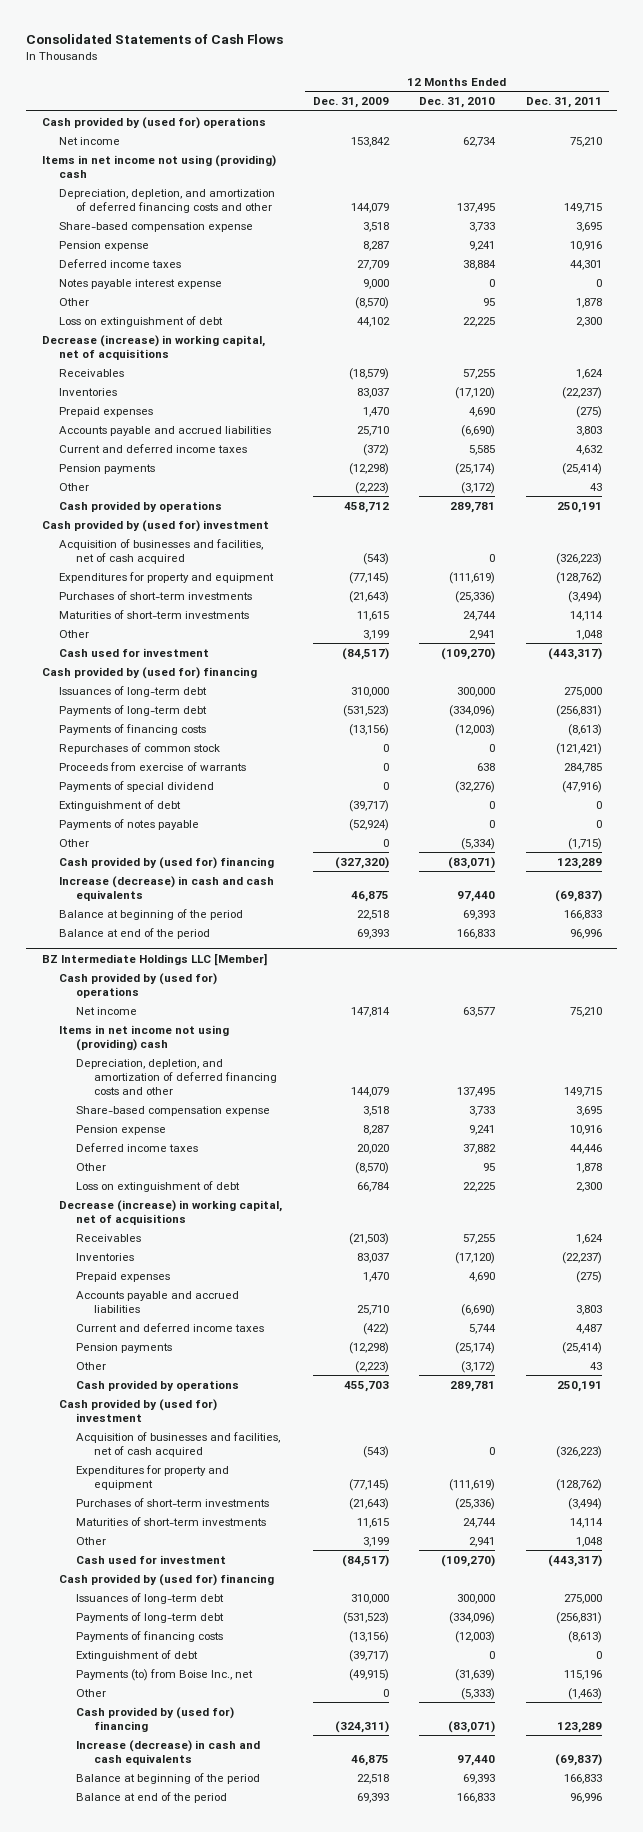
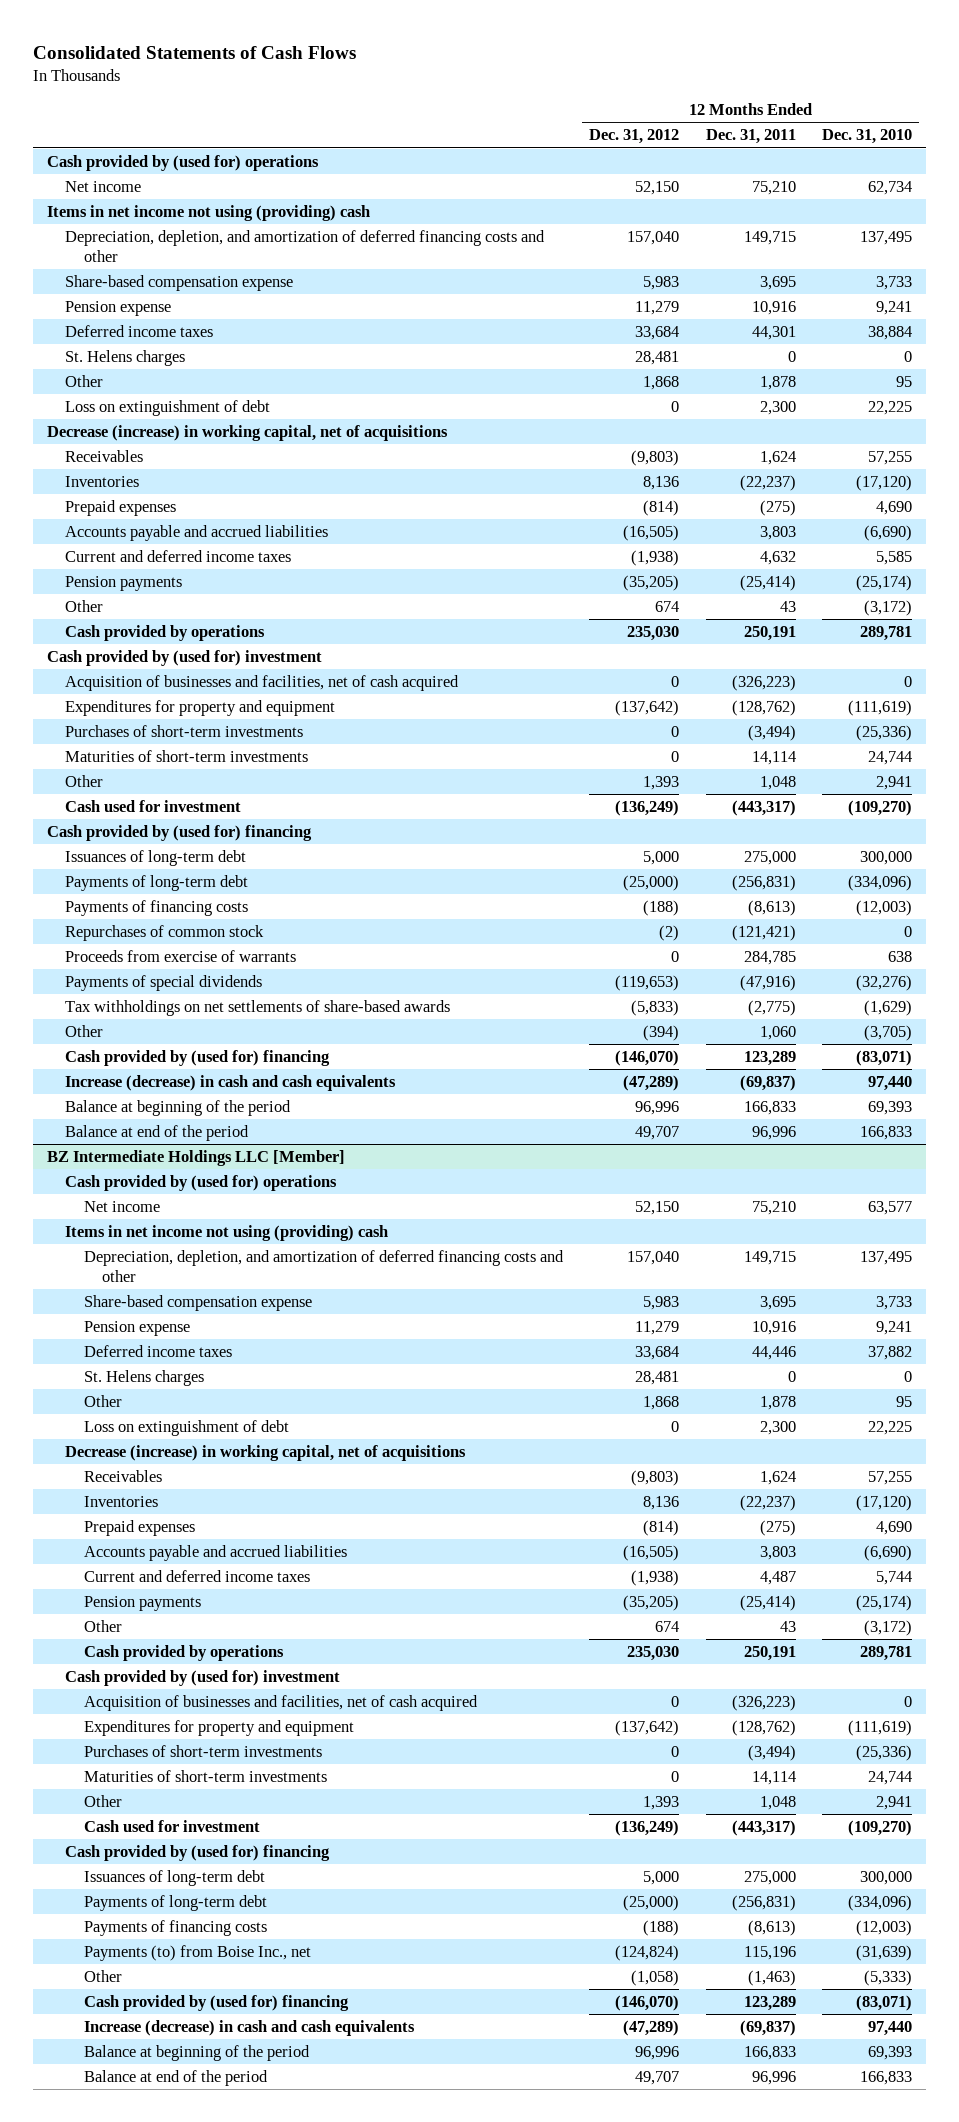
- | 12 Months Ended Dec. 31, 2009 | 12 Months Ended Dec. 31, 2010 | 12 Months Ended Dec. 31, 2011
+ | 12 Months Ended Dec. 31, 2012 | 12 Months Ended Dec. 31, 2011 | 12 Months Ended Dec. 31, 2010
- Notes payable interest expense | 9,000 | 0 | 0
+ St. Helens charges | 28,481 | 0 | 0
- Payments of special dividend | 0 | (32,276) | (47,916)
- Extinguishment of debt | (39,717) | 0 | 0
- Payments of notes payable | (52,924) | 0 | 0
- Other | 0 | (5,334) | (1,715)
+ Payments of special dividends | (119,653) | (47,916) | (32,276)
+ Tax withholdings on net settlements of share-based awards | (5,833) | (2,775) | (1,629)
+ Other | (394) | 1,060 | (3,705)
@ BZ Intermediate Holdings LLC [Member]
+ St. Helens charges | 28,481 | 0 | 0
- Extinguishment of debt | (39,717) | 0 | 0

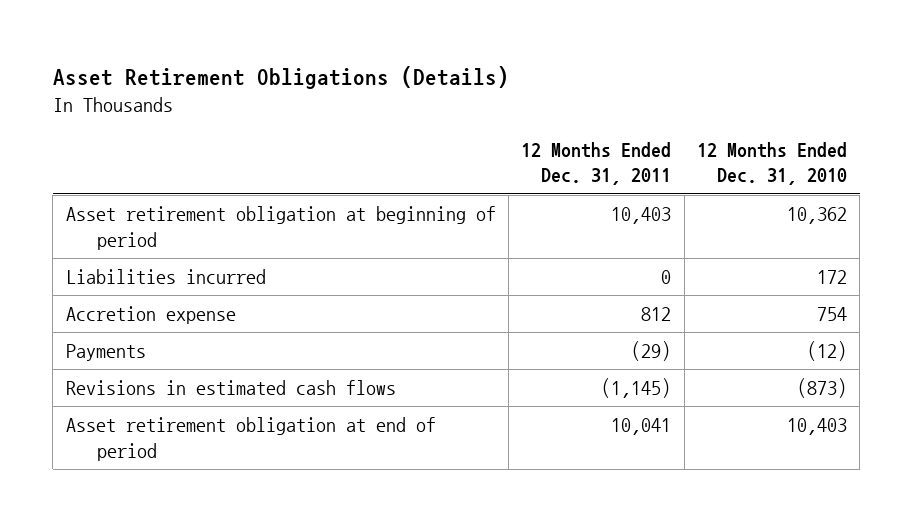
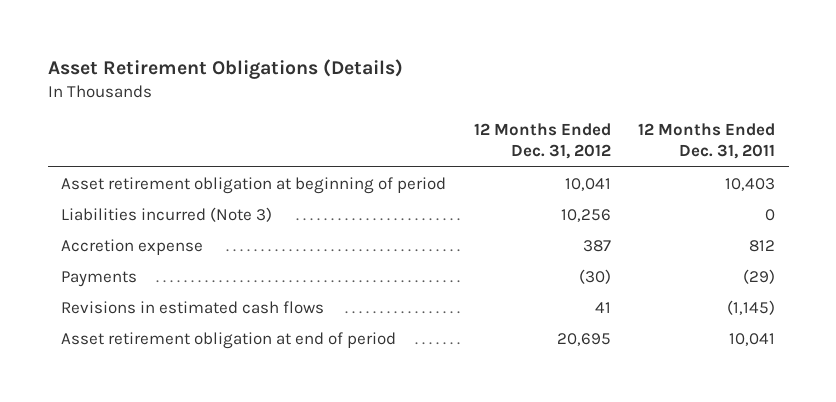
- | 12 Months Ended Dec. 31, 2011 | 12 Months Ended Dec. 31, 2010
+ | 12 Months Ended Dec. 31, 2012 | 12 Months Ended Dec. 31, 2011
- Liabilities incurred | 0 | 172
+ Liabilities incurred (Note 3) | 10,256 | 0

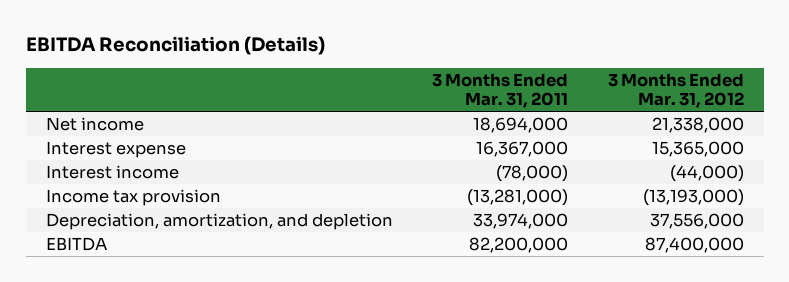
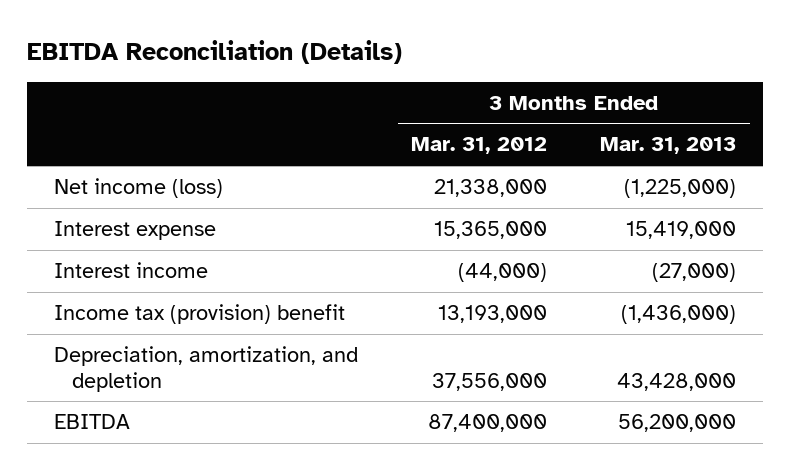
- | 3 Months Ended Mar. 31, 2011 | 3 Months Ended Mar. 31, 2012
+ | 3 Months Ended Mar. 31, 2012 | 3 Months Ended Mar. 31, 2013
- Net income | 18,694,000 | 21,338,000
+ Net income (loss) | 21,338,000 | (1,225,000)
- Income tax provision | (13,281,000) | (13,193,000)
+ Income tax (provision) benefit | 13,193,000 | (1,436,000)

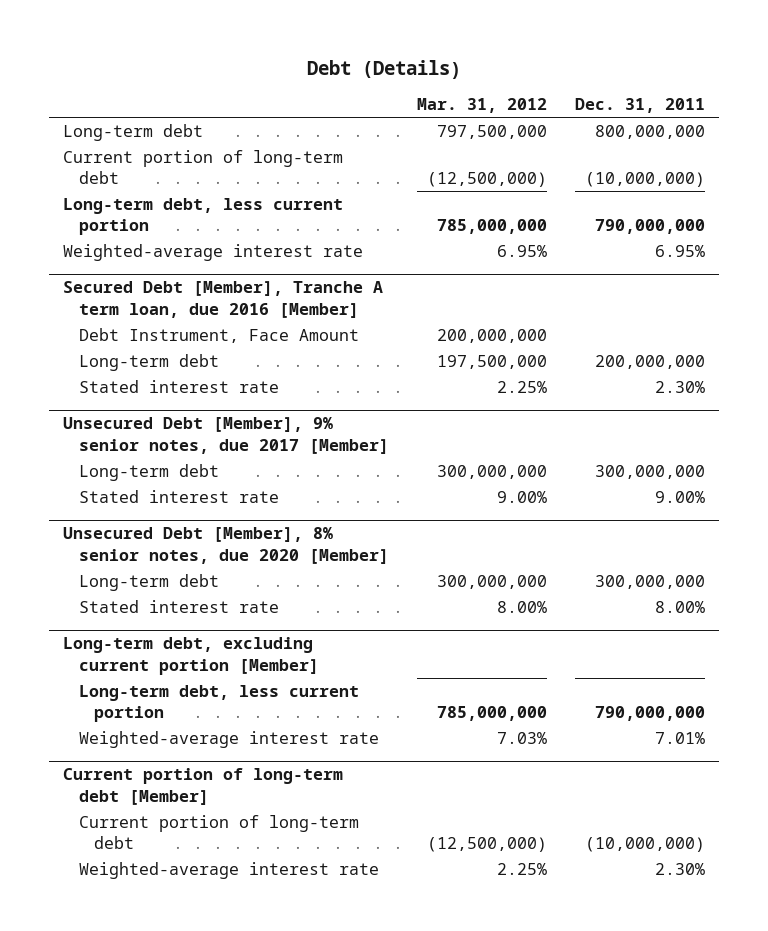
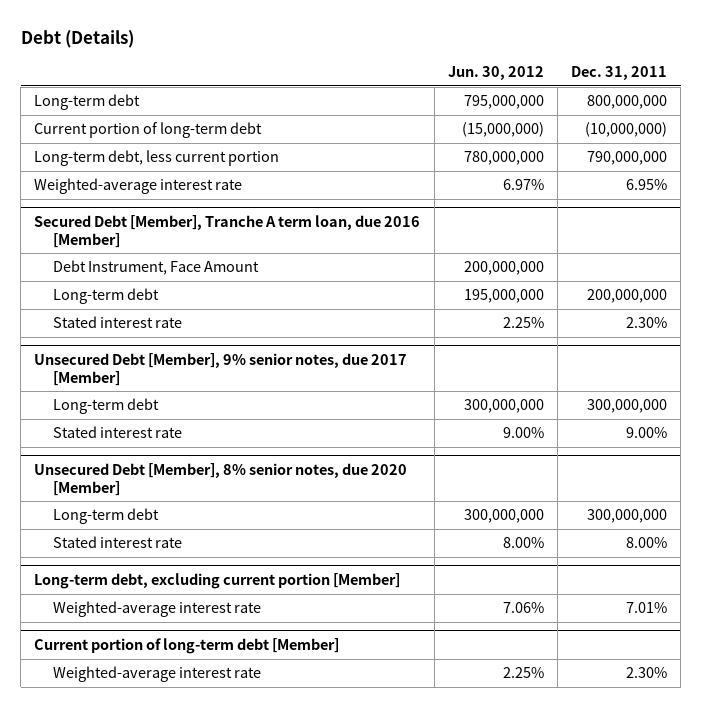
- | Mar. 31, 2012 | Dec. 31, 2011
+ | Jun. 30, 2012 | Dec. 31, 2011
@ Long-term debt, excluding current portion [Member]
- Long-term debt, less current portion | 785,000,000 | 790,000,000
@ Current portion of long-term debt [Member]
- Current portion of long-term debt | (12,500,000) | (10,000,000)

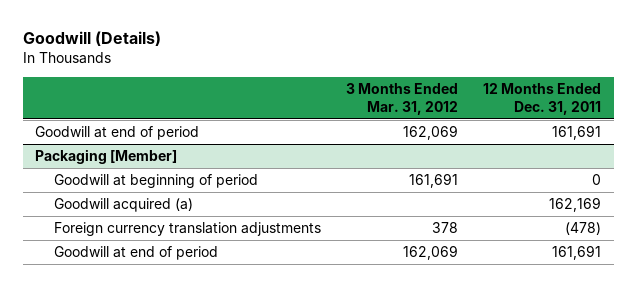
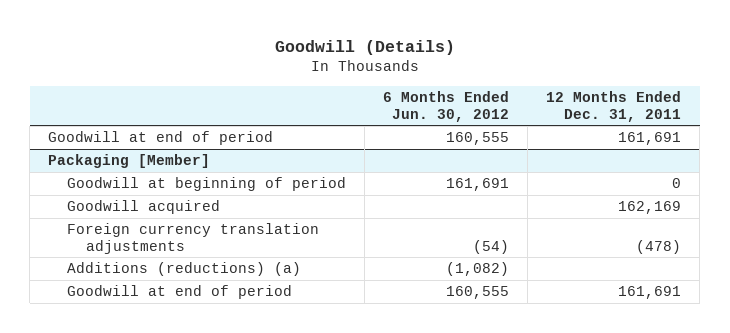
- | 3 Months Ended Mar. 31, 2012 | 12 Months Ended Dec. 31, 2011
+ | 6 Months Ended Jun. 30, 2012 | 12 Months Ended Dec. 31, 2011
@ Packaging [Member]
- Goodwill acquired (a) | | 162,169
+ Goodwill acquired | | 162,169
+ Additions (reductions) (a) | (1,082) |

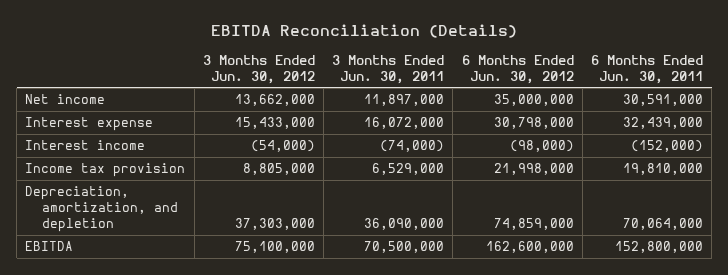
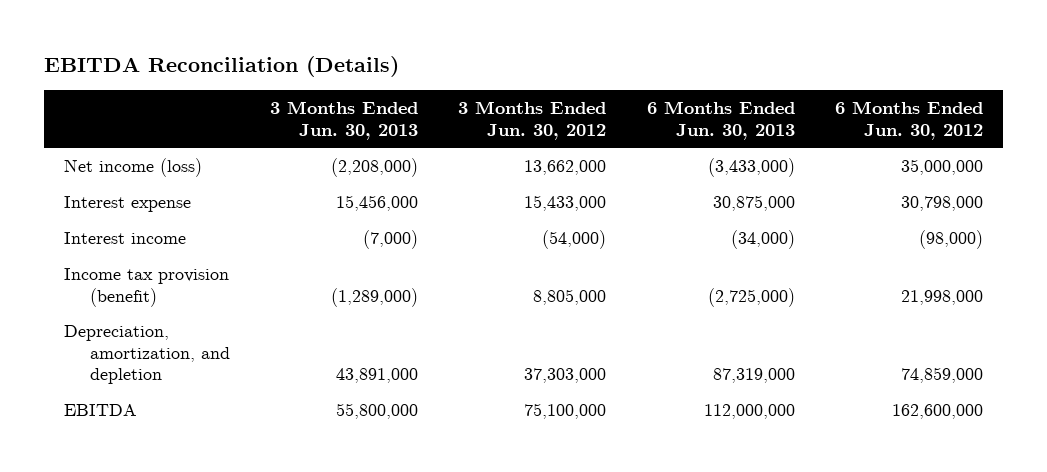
- | 3 Months Ended Jun. 30, 2012 | 3 Months Ended Jun. 30, 2011 | 6 Months Ended Jun. 30, 2012 | 6 Months Ended Jun. 30, 2011
+ | 3 Months Ended Jun. 30, 2013 | 3 Months Ended Jun. 30, 2012 | 6 Months Ended Jun. 30, 2013 | 6 Months Ended Jun. 30, 2012
- Net income | 13,662,000 | 11,897,000 | 35,000,000 | 30,591,000
+ Net income (loss) | (2,208,000) | 13,662,000 | (3,433,000) | 35,000,000
- Income tax provision | 8,805,000 | 6,529,000 | 21,998,000 | 19,810,000
+ Income tax provision (benefit) | (1,289,000) | 8,805,000 | (2,725,000) | 21,998,000

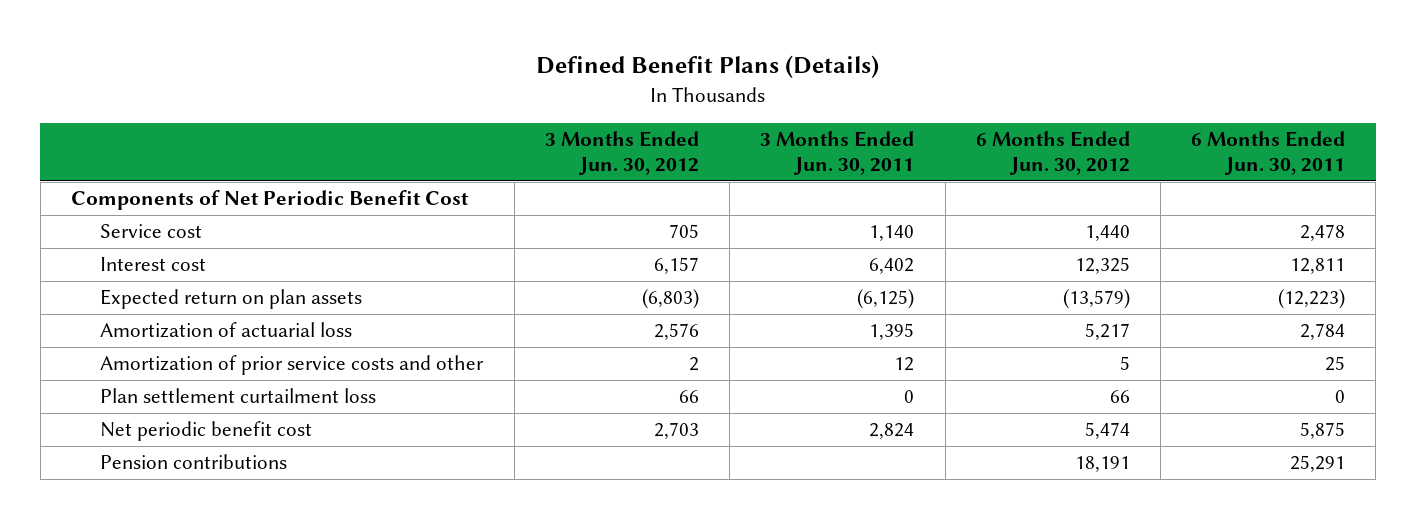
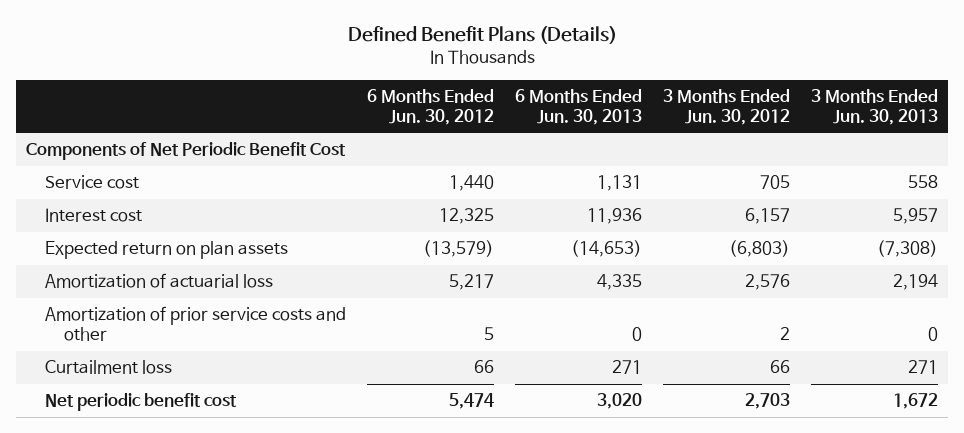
- | 3 Months Ended Jun. 30, 2012 | 3 Months Ended Jun. 30, 2011 | 6 Months Ended Jun. 30, 2012 | 6 Months Ended Jun. 30, 2011
+ | 6 Months Ended Jun. 30, 2012 | 6 Months Ended Jun. 30, 2013 | 3 Months Ended Jun. 30, 2012 | 3 Months Ended Jun. 30, 2013
- Plan settlement curtailment loss | 66 | 0 | 66 | 0
+ Curtailment loss | 66 | 271 | 66 | 271
- Pension contributions | | | 18,191 | 25,291

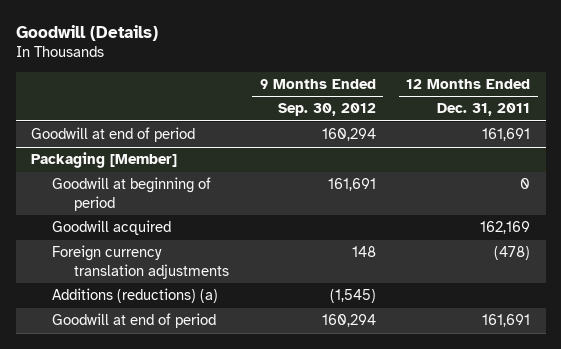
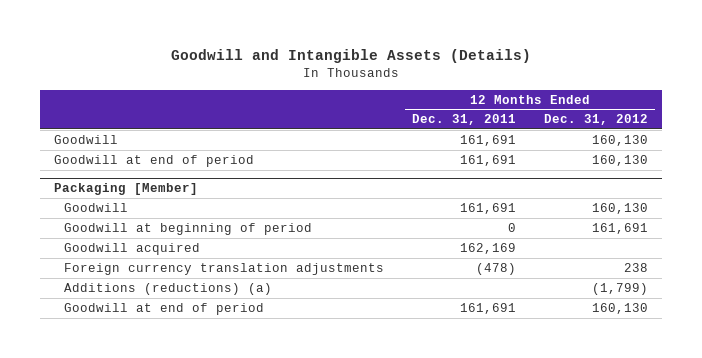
- Goodwill (Details)
+ Goodwill and Intangible Assets (Details)
- | 9 Months Ended Sep. 30, 2012 | 12 Months Ended Dec. 31, 2011
+ | 12 Months Ended Dec. 31, 2011 | 12 Months Ended Dec. 31, 2012
+ Goodwill | 161,691 | 160,130
@ Packaging [Member]
+ Goodwill | 161,691 | 160,130

